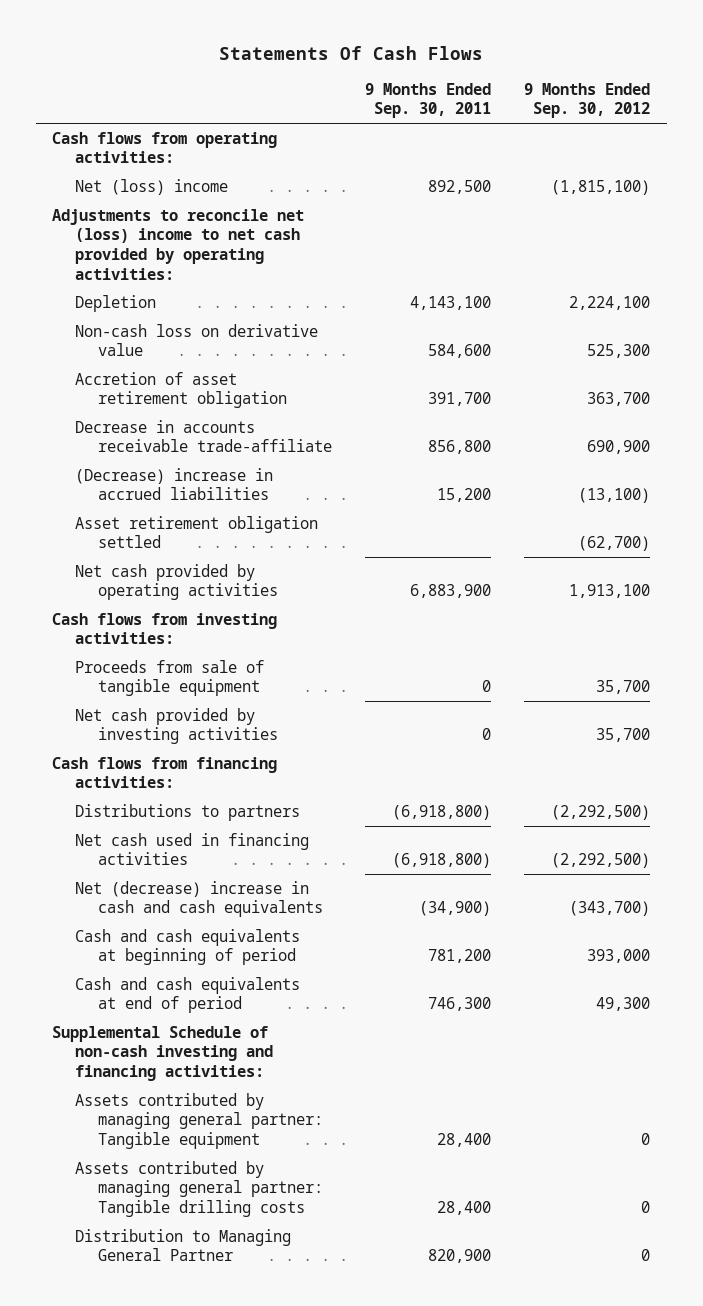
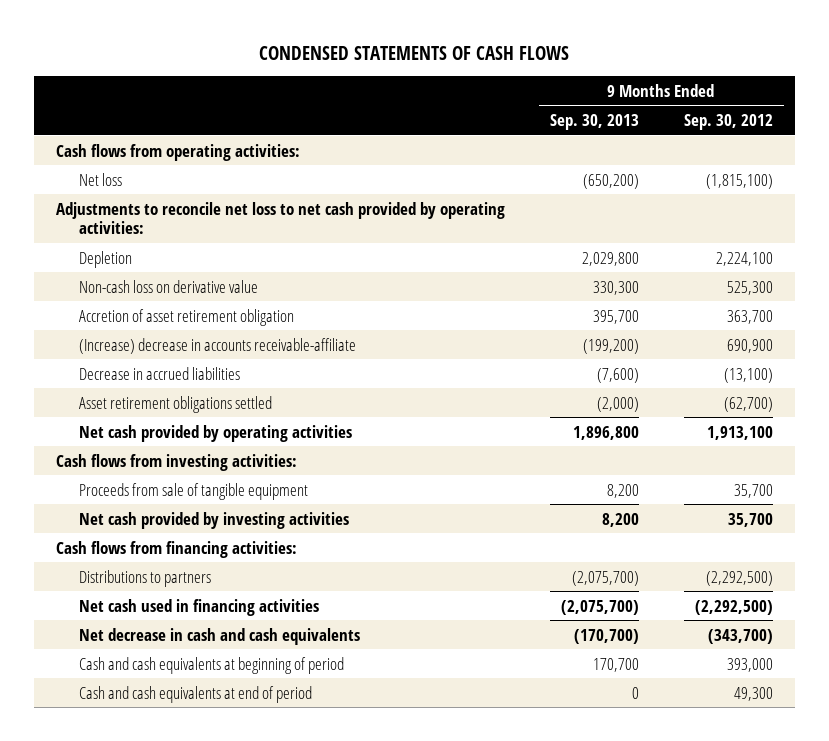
- Statements Of Cash Flows
+ CONDENSED STATEMENTS OF CASH FLOWS
- | 9 Months Ended Sep. 30, 2011 | 9 Months Ended Sep. 30, 2012
+ | 9 Months Ended Sep. 30, 2013 | 9 Months Ended Sep. 30, 2012
- Net (loss) income | 892,500 | (1,815,100)
- Adjustments to reconcile net (loss) income to net cash provided by operating activities:
+ Net loss | (650,200) | (1,815,100)
+ Adjustments to reconcile net loss to net cash provided by operating activities:
- Decrease in accounts receivable trade-affiliate | 856,800 | 690,900
- (Decrease) increase in accrued liabilities | 15,200 | (13,100)
- Asset retirement obligation settled | | (62,700)
+ (Increase) decrease in accounts receivable-affiliate | (199,200) | 690,900
+ Decrease in accrued liabilities | (7,600) | (13,100)
+ Asset retirement obligations settled | (2,000) | (62,700)
- Net (decrease) increase in cash and cash equivalents | (34,900) | (343,700)
+ Net decrease in cash and cash equivalents | (170,700) | (343,700)
- Supplemental Schedule of non-cash investing and financing activities:
- Assets contributed by managing general partner: Tangible equipment | 28,400 | 0
- Assets contributed by managing general partner: Tangible drilling costs | 28,400 | 0
- Distribution to Managing General Partner | 820,900 | 0

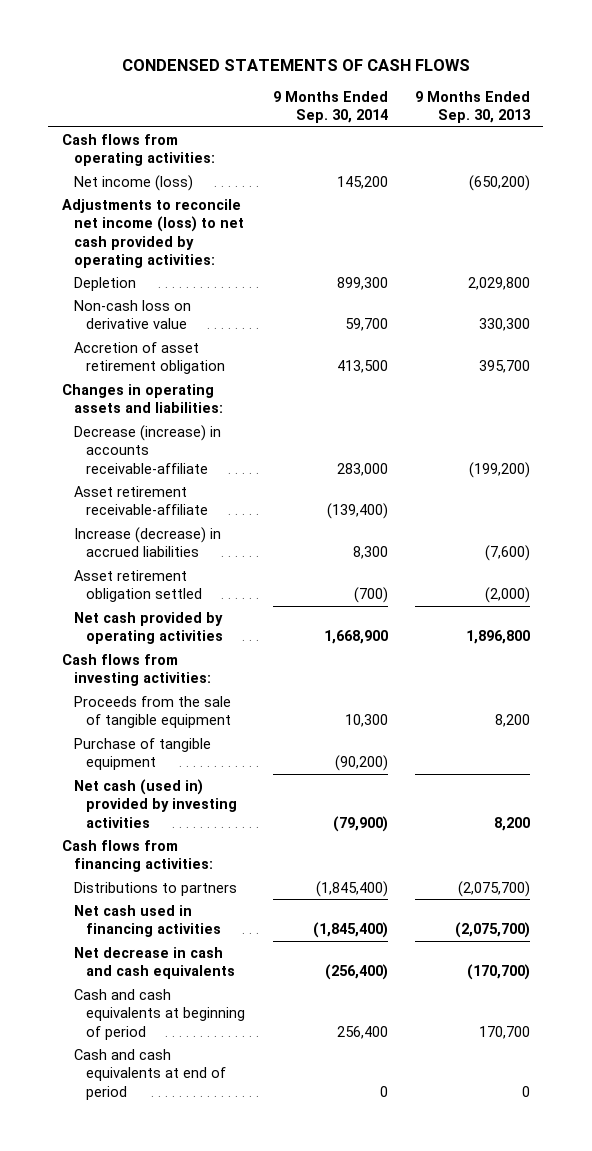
- | 9 Months Ended Sep. 30, 2013 | 9 Months Ended Sep. 30, 2012
+ | 9 Months Ended Sep. 30, 2014 | 9 Months Ended Sep. 30, 2013
- Net loss | (650,200) | (1,815,100)
- Adjustments to reconcile net loss to net cash provided by operating activities:
+ Net income (loss) | 145,200 | (650,200)
+ Adjustments to reconcile net income (loss) to net cash provided by operating activities:
- (Increase) decrease in accounts receivable-affiliate | (199,200) | 690,900
- Decrease in accrued liabilities | (7,600) | (13,100)
- Asset retirement obligations settled | (2,000) | (62,700)
+ Changes in operating assets and liabilities:
+ Decrease (increase) in accounts receivable-affiliate | 283,000 | (199,200)
+ Asset retirement receivable-affiliate | (139,400) |
+ Increase (decrease) in accrued liabilities | 8,300 | (7,600)
+ Asset retirement obligation settled | (700) | (2,000)
- Proceeds from sale of tangible equipment | 8,200 | 35,700
- Net cash provided by investing activities | 8,200 | 35,700
+ Proceeds from the sale of tangible equipment | 10,300 | 8,200
+ Purchase of tangible equipment | (90,200) |
+ Net cash (used in) provided by investing activities | (79,900) | 8,200

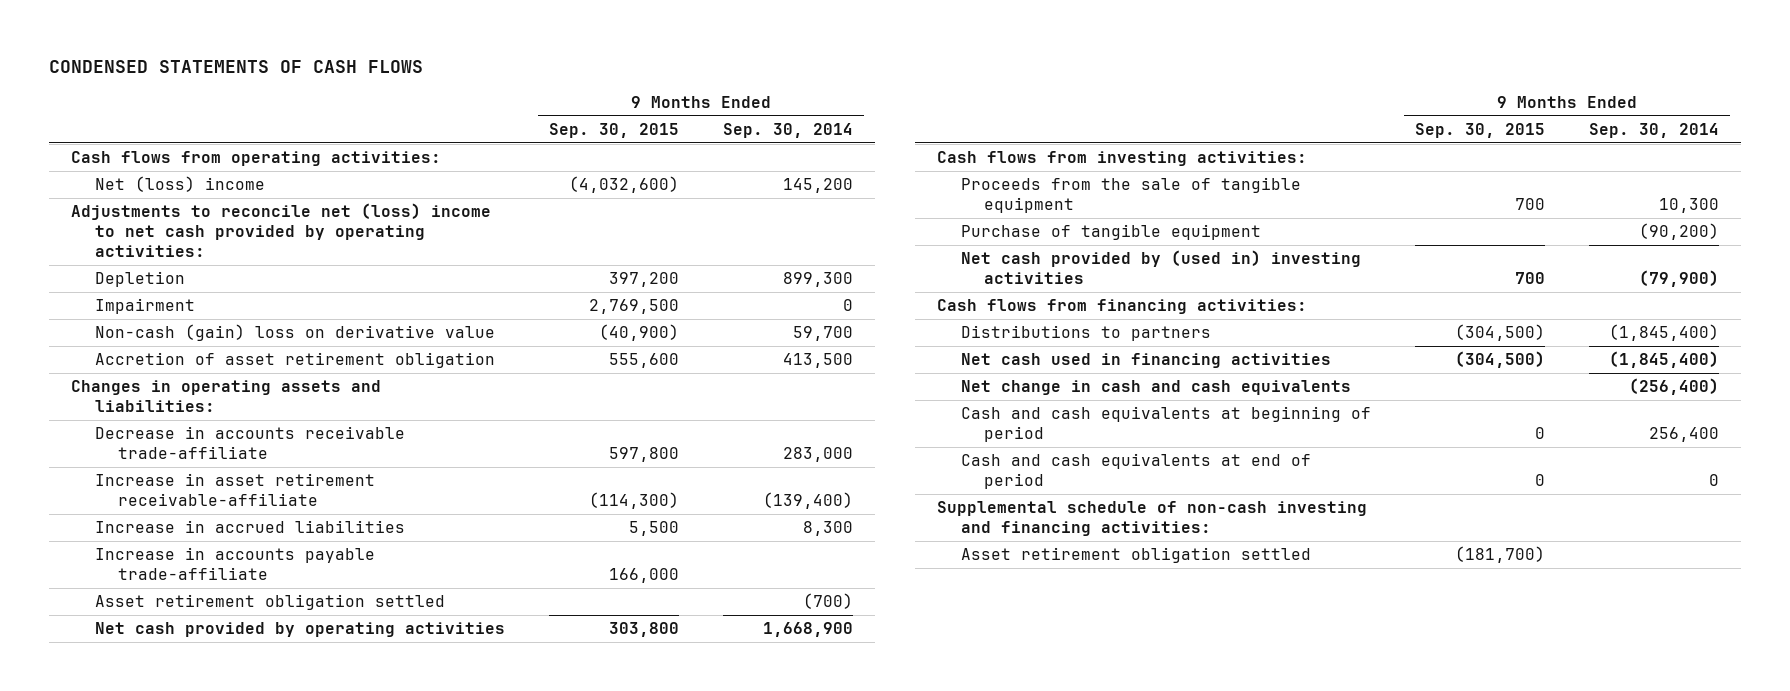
- | 9 Months Ended Sep. 30, 2014 | 9 Months Ended Sep. 30, 2013
+ | 9 Months Ended Sep. 30, 2015 | 9 Months Ended Sep. 30, 2014
- Net income (loss) | 145,200 | (650,200)
- Adjustments to reconcile net income (loss) to net cash provided by operating activities:
+ Net (loss) income | (4,032,600) | 145,200
+ Adjustments to reconcile net (loss) income to net cash provided by operating activities:
- Non-cash loss on derivative value | 59,700 | 330,300
+ Impairment | 2,769,500 | 0
+ Non-cash (gain) loss on derivative value | (40,900) | 59,700
- Decrease (increase) in accounts receivable-affiliate | 283,000 | (199,200)
- Asset retirement receivable-affiliate | (139,400) |
- Increase (decrease) in accrued liabilities | 8,300 | (7,600)
+ Decrease in accounts receivable trade-affiliate | 597,800 | 283,000
+ Increase in asset retirement receivable-affiliate | (114,300) | (139,400)
+ Increase in accrued liabilities | 5,500 | 8,300
+ Increase in accounts payable trade-affiliate | 166,000 |
- Net cash (used in) provided by investing activities | (79,900) | 8,200
+ Net cash provided by (used in) investing activities | 700 | (79,900)
- Net decrease in cash and cash equivalents | (256,400) | (170,700)
+ Net change in cash and cash equivalents | | (256,400)
+ Supplemental schedule of non-cash investing and financing activities:
+ Asset retirement obligation settled | (181,700) |

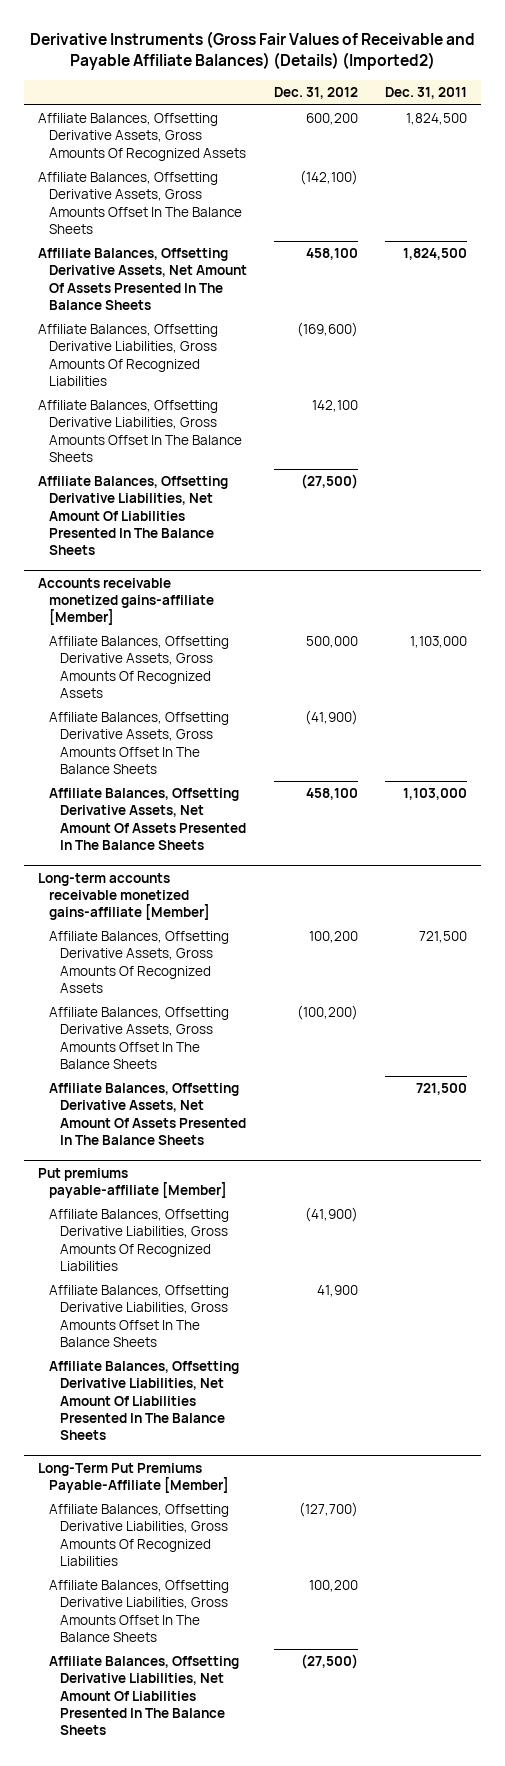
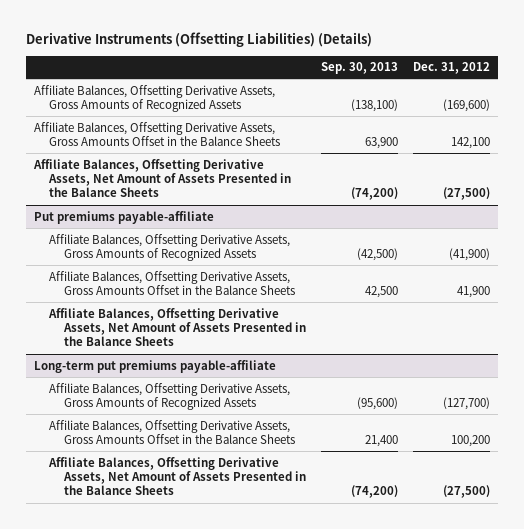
- Derivative Instruments (Gross Fair Values of Receivable and Payable Affiliate Balances) (Details) (Imported2)
+ Derivative Instruments (Offsetting Liabilities) (Details)
- | Dec. 31, 2012 | Dec. 31, 2011
+ | Sep. 30, 2013 | Dec. 31, 2012
- Affiliate Balances, Offsetting Derivative Assets, Gross Amounts Of Recognized Assets | 600,200 | 1,824,500
- Affiliate Balances, Offsetting Derivative Assets, Gross Amounts Offset In The Balance Sheets | (142,100) |
- Affiliate Balances, Offsetting Derivative Assets, Net Amount Of Assets Presented In The Balance Sheets | 458,100 | 1,824,500
- Affiliate Balances, Offsetting Derivative Liabilities, Gross Amounts Of Recognized Liabilities | (169,600) |
- Affiliate Balances, Offsetting Derivative Liabilities, Gross Amounts Offset In The Balance Sheets | 142,100 |
- Affiliate Balances, Offsetting Derivative Liabilities, Net Amount Of Liabilities Presented In The Balance Sheets | (27,500) |
- Accounts receivable monetized gains-affiliate [Member]
- Affiliate Balances, Offsetting Derivative Assets, Gross Amounts Of Recognized Assets | 500,000 | 1,103,000
- Affiliate Balances, Offsetting Derivative Assets, Gross Amounts Offset In The Balance Sheets | (41,900) |
- Affiliate Balances, Offsetting Derivative Assets, Net Amount Of Assets Presented In The Balance Sheets | 458,100 | 1,103,000
- Long-term accounts receivable monetized gains-affiliate [Member]
- Affiliate Balances, Offsetting Derivative Assets, Gross Amounts Of Recognized Assets | 100,200 | 721,500
- Affiliate Balances, Offsetting Derivative Assets, Gross Amounts Offset In The Balance Sheets | (100,200) |
- Affiliate Balances, Offsetting Derivative Assets, Net Amount Of Assets Presented In The Balance Sheets | | 721,500
- Put premiums payable-affiliate [Member]
- Affiliate Balances, Offsetting Derivative Liabilities, Gross Amounts Of Recognized Liabilities | (41,900) |
- Affiliate Balances, Offsetting Derivative Liabilities, Gross Amounts Offset In The Balance Sheets | 41,900 |
- Affiliate Balances, Offsetting Derivative Liabilities, Net Amount Of Liabilities Presented In The Balance Sheets
- Long-Term Put Premiums Payable-Affiliate [Member]
- Affiliate Balances, Offsetting Derivative Liabilities, Gross Amounts Of Recognized Liabilities | (127,700) |
- Affiliate Balances, Offsetting Derivative Liabilities, Gross Amounts Offset In The Balance Sheets | 100,200 |
- Affiliate Balances, Offsetting Derivative Liabilities, Net Amount Of Liabilities Presented In The Balance Sheets | (27,500) |
+ Affiliate Balances, Offsetting Derivative Assets, Gross Amounts of Recognized Assets | (138,100) | (169,600)
+ Affiliate Balances, Offsetting Derivative Assets, Gross Amounts Offset in the Balance Sheets | 63,900 | 142,100
+ Affiliate Balances, Offsetting Derivative Assets, Net Amount of Assets Presented in the Balance Sheets | (74,200) | (27,500)
+ Put premiums payable-affiliate
+ Affiliate Balances, Offsetting Derivative Assets, Gross Amounts of Recognized Assets | (42,500) | (41,900)
+ Affiliate Balances, Offsetting Derivative Assets, Gross Amounts Offset in the Balance Sheets | 42,500 | 41,900
+ Affiliate Balances, Offsetting Derivative Assets, Net Amount of Assets Presented in the Balance Sheets
+ Long-term put premiums payable-affiliate
+ Affiliate Balances, Offsetting Derivative Assets, Gross Amounts of Recognized Assets | (95,600) | (127,700)
+ Affiliate Balances, Offsetting Derivative Assets, Gross Amounts Offset in the Balance Sheets | 21,400 | 100,200
+ Affiliate Balances, Offsetting Derivative Assets, Net Amount of Assets Presented in the Balance Sheets | (74,200) | (27,500)

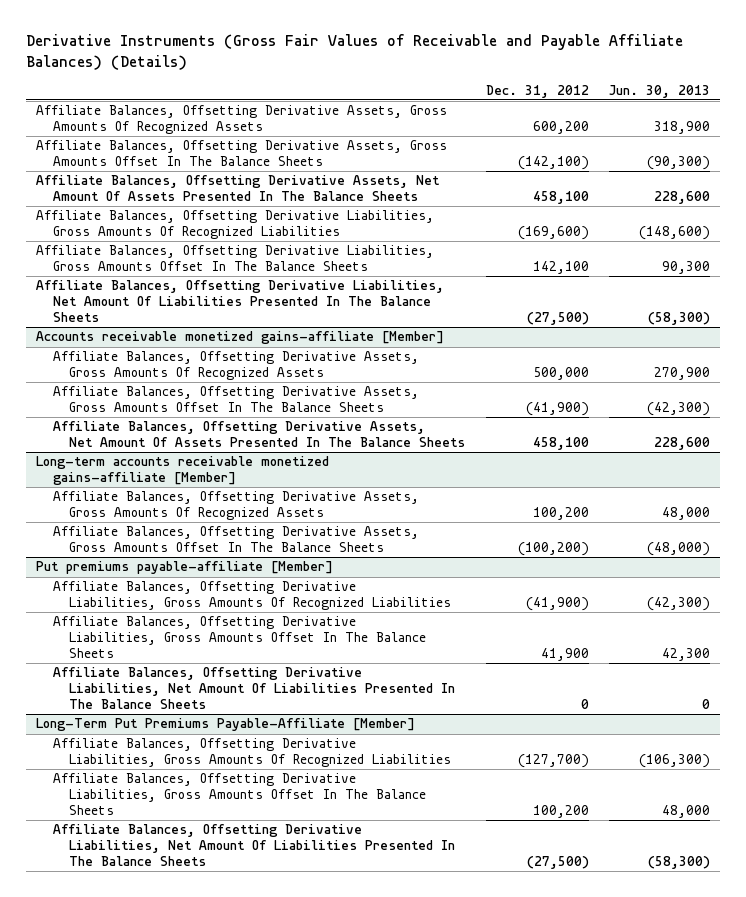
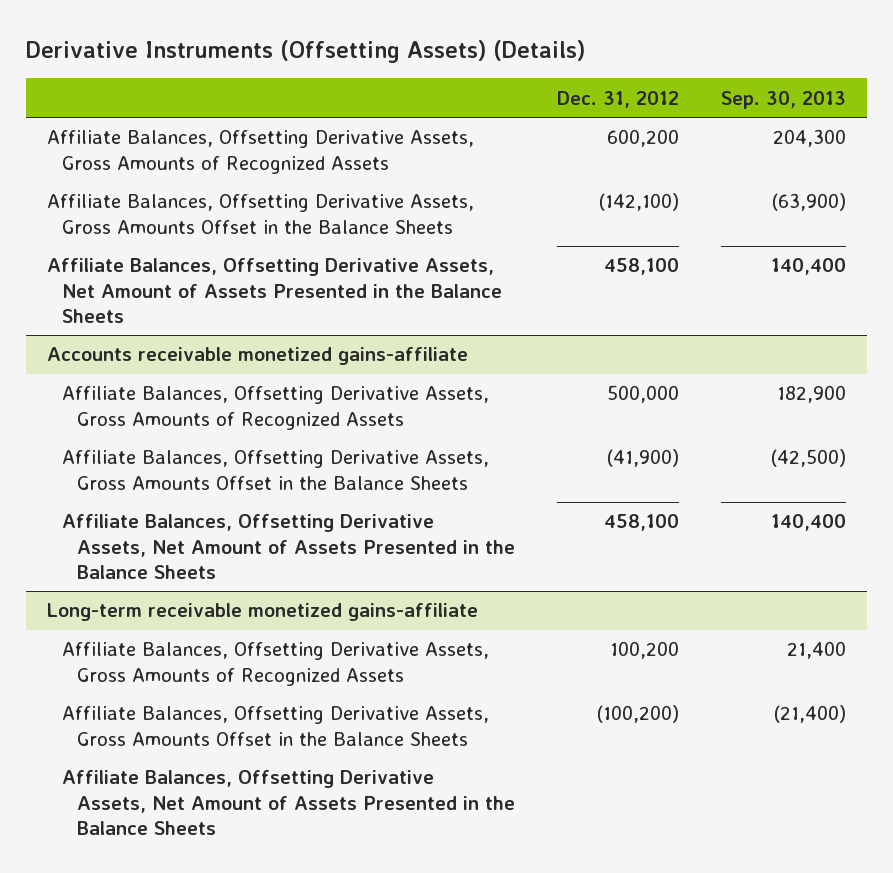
- Derivative Instruments (Gross Fair Values of Receivable and Payable Affiliate Balances) (Details)
+ Derivative Instruments (Offsetting Assets) (Details)
- | Dec. 31, 2012 | Jun. 30, 2013
+ | Dec. 31, 2012 | Sep. 30, 2013
- Affiliate Balances, Offsetting Derivative Assets, Gross Amounts Of Recognized Assets | 600,200 | 318,900
- Affiliate Balances, Offsetting Derivative Assets, Gross Amounts Offset In The Balance Sheets | (142,100) | (90,300)
- Affiliate Balances, Offsetting Derivative Assets, Net Amount Of Assets Presented In The Balance Sheets | 458,100 | 228,600
- Affiliate Balances, Offsetting Derivative Liabilities, Gross Amounts Of Recognized Liabilities | (169,600) | (148,600)
- Affiliate Balances, Offsetting Derivative Liabilities, Gross Amounts Offset In The Balance Sheets | 142,100 | 90,300
- Affiliate Balances, Offsetting Derivative Liabilities, Net Amount Of Liabilities Presented In The Balance Sheets | (27,500) | (58,300)
- Accounts receivable monetized gains-affiliate [Member]
- Affiliate Balances, Offsetting Derivative Assets, Gross Amounts Of Recognized Assets | 500,000 | 270,900
- Affiliate Balances, Offsetting Derivative Assets, Gross Amounts Offset In The Balance Sheets | (41,900) | (42,300)
- Affiliate Balances, Offsetting Derivative Assets, Net Amount Of Assets Presented In The Balance Sheets | 458,100 | 228,600
- Long-term accounts receivable monetized gains-affiliate [Member]
- Affiliate Balances, Offsetting Derivative Assets, Gross Amounts Of Recognized Assets | 100,200 | 48,000
- Affiliate Balances, Offsetting Derivative Assets, Gross Amounts Offset In The Balance Sheets | (100,200) | (48,000)
- Put premiums payable-affiliate [Member]
- Affiliate Balances, Offsetting Derivative Liabilities, Gross Amounts Of Recognized Liabilities | (41,900) | (42,300)
- Affiliate Balances, Offsetting Derivative Liabilities, Gross Amounts Offset In The Balance Sheets | 41,900 | 42,300
- Affiliate Balances, Offsetting Derivative Liabilities, Net Amount Of Liabilities Presented In The Balance Sheets | 0 | 0
- Long-Term Put Premiums Payable-Affiliate [Member]
- Affiliate Balances, Offsetting Derivative Liabilities, Gross Amounts Of Recognized Liabilities | (127,700) | (106,300)
- Affiliate Balances, Offsetting Derivative Liabilities, Gross Amounts Offset In The Balance Sheets | 100,200 | 48,000
- Affiliate Balances, Offsetting Derivative Liabilities, Net Amount Of Liabilities Presented In The Balance Sheets | (27,500) | (58,300)
+ Affiliate Balances, Offsetting Derivative Assets, Gross Amounts of Recognized Assets | 600,200 | 204,300
+ Affiliate Balances, Offsetting Derivative Assets, Gross Amounts Offset in the Balance Sheets | (142,100) | (63,900)
+ Affiliate Balances, Offsetting Derivative Assets, Net Amount of Assets Presented in the Balance Sheets | 458,100 | 140,400
+ Accounts receivable monetized gains-affiliate
+ Affiliate Balances, Offsetting Derivative Assets, Gross Amounts of Recognized Assets | 500,000 | 182,900
+ Affiliate Balances, Offsetting Derivative Assets, Gross Amounts Offset in the Balance Sheets | (41,900) | (42,500)
+ Affiliate Balances, Offsetting Derivative Assets, Net Amount of Assets Presented in the Balance Sheets | 458,100 | 140,400
+ Long-term receivable monetized gains-affiliate
+ Affiliate Balances, Offsetting Derivative Assets, Gross Amounts of Recognized Assets | 100,200 | 21,400
+ Affiliate Balances, Offsetting Derivative Assets, Gross Amounts Offset in the Balance Sheets | (100,200) | (21,400)
+ Affiliate Balances, Offsetting Derivative Assets, Net Amount of Assets Presented in the Balance Sheets

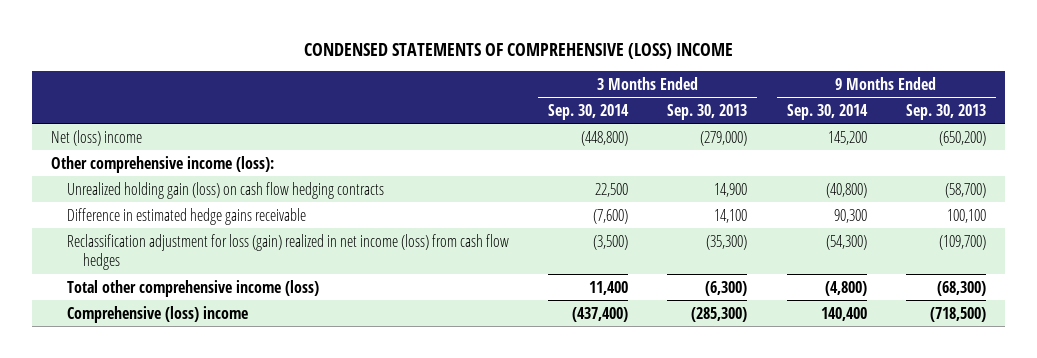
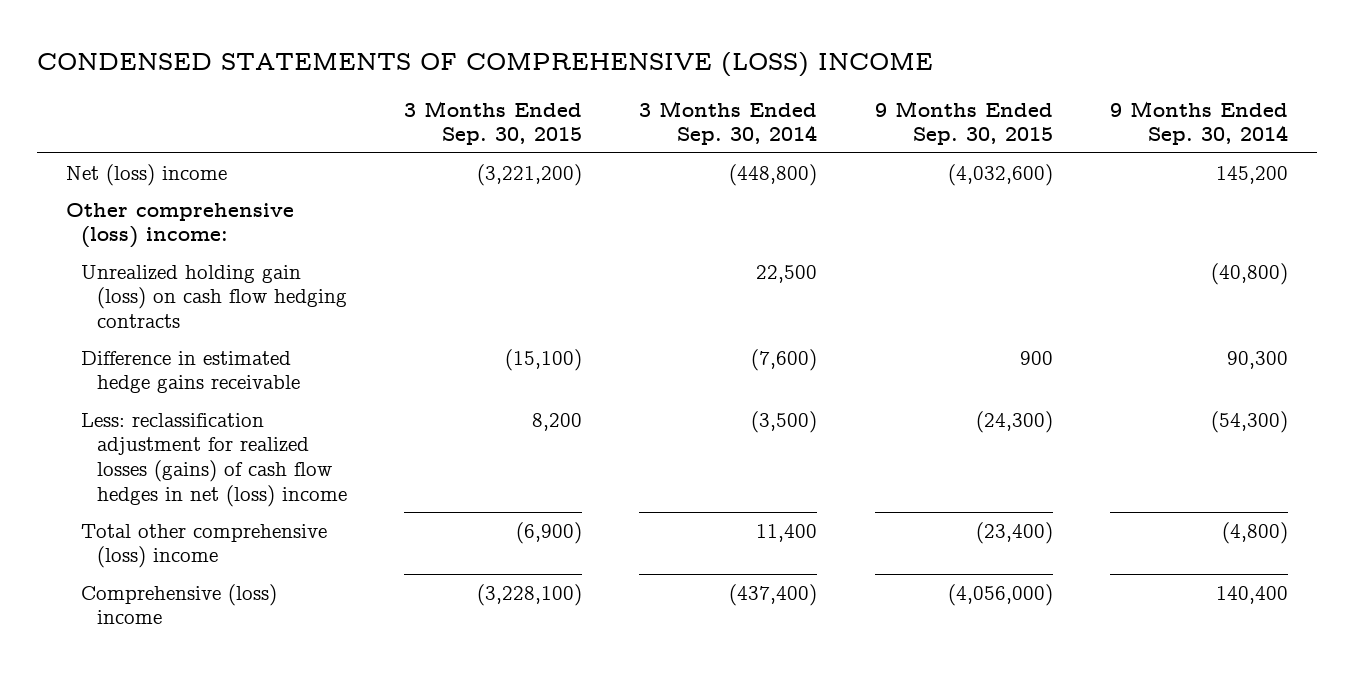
- | 3 Months Ended Sep. 30, 2014 | 3 Months Ended Sep. 30, 2013 | 9 Months Ended Sep. 30, 2014 | 9 Months Ended Sep. 30, 2013
+ | 3 Months Ended Sep. 30, 2015 | 3 Months Ended Sep. 30, 2014 | 9 Months Ended Sep. 30, 2015 | 9 Months Ended Sep. 30, 2014
- Other comprehensive income (loss):
+ Other comprehensive (loss) income:
- Reclassification adjustment for loss (gain) realized in net income (loss) from cash flow hedges | (3,500) | (35,300) | (54,300) | (109,700)
- Total other comprehensive income (loss) | 11,400 | (6,300) | (4,800) | (68,300)
+ Less: reclassification adjustment for realized losses (gains) of cash flow hedges in net (loss) income | 8,200 | (3,500) | (24,300) | (54,300)
+ Total other comprehensive (loss) income | (6,900) | 11,400 | (23,400) | (4,800)

